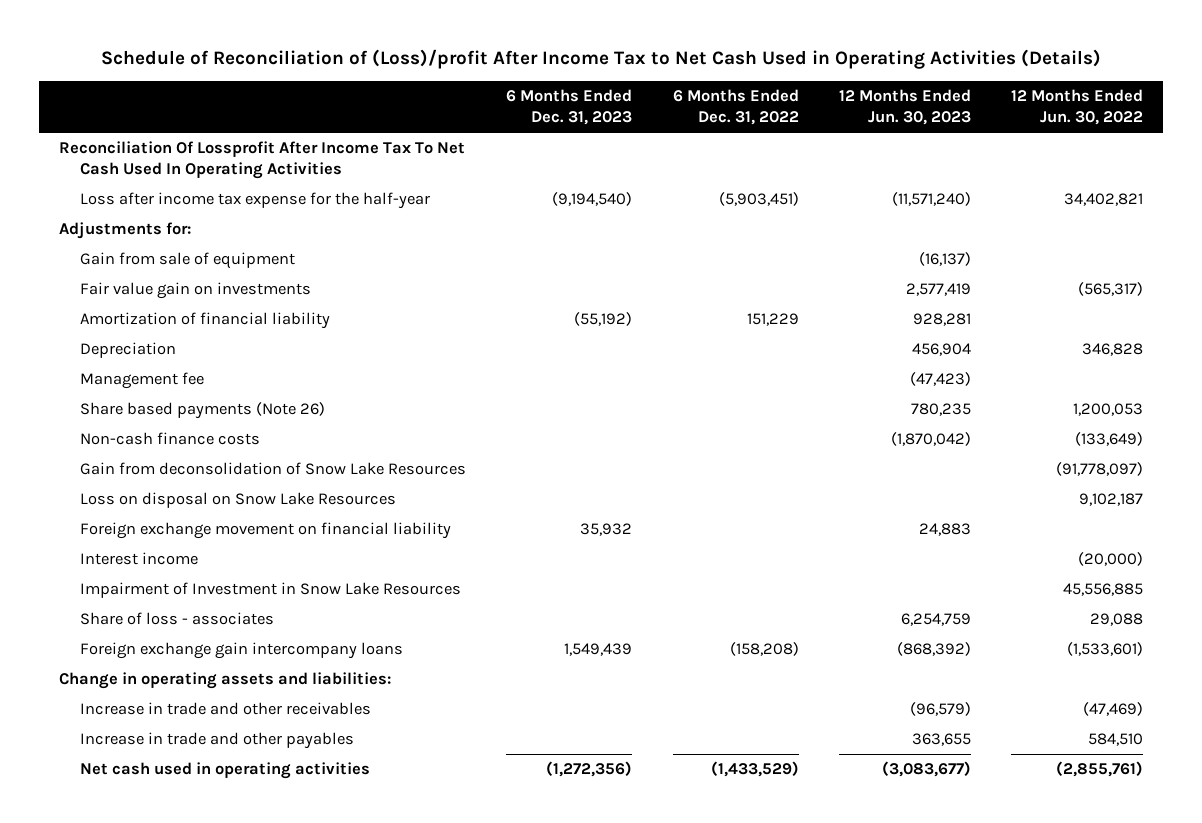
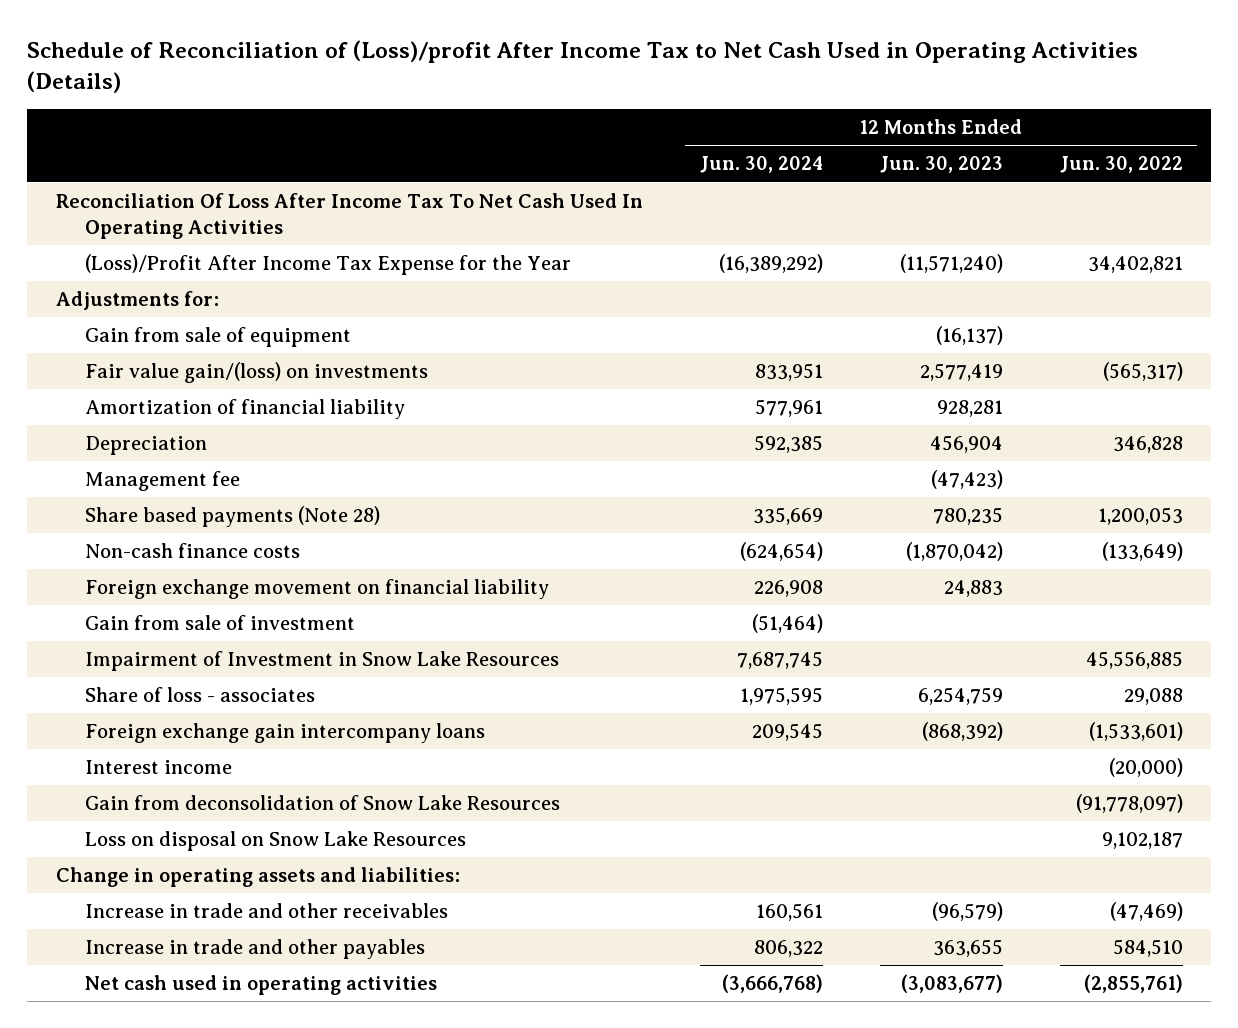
- | 6 Months Ended Dec. 31, 2023 | 6 Months Ended Dec. 31, 2022 | 12 Months Ended Jun. 30, 2023 | 12 Months Ended Jun. 30, 2022
+ | 12 Months Ended Jun. 30, 2024 | 12 Months Ended Jun. 30, 2023 | 12 Months Ended Jun. 30, 2022
- Reconciliation Of Lossprofit After Income Tax To Net Cash Used In Operating Activities
- Loss after income tax expense for the half-year | (9,194,540) | (5,903,451) | (11,571,240) | 34,402,821
+ Reconciliation Of Loss After Income Tax To Net Cash Used In Operating Activities
+ (Loss)/Profit After Income Tax Expense for the Year | (16,389,292) | (11,571,240) | 34,402,821
- Fair value gain on investments | | | 2,577,419 | (565,317)
+ Fair value gain/(loss) on investments | 833,951 | 2,577,419 | (565,317)
- Share based payments (Note 26) | | | 780,235 | 1,200,053
+ Share based payments (Note 28) | 335,669 | 780,235 | 1,200,053
+ Gain from sale of investment | (51,464) | |
moved down: Interest income | | | (20,000)
moved down: Gain from deconsolidation of Snow Lake Resources | | | (91,778,097)
moved down: Loss on disposal on Snow Lake Resources | | | 9,102,187

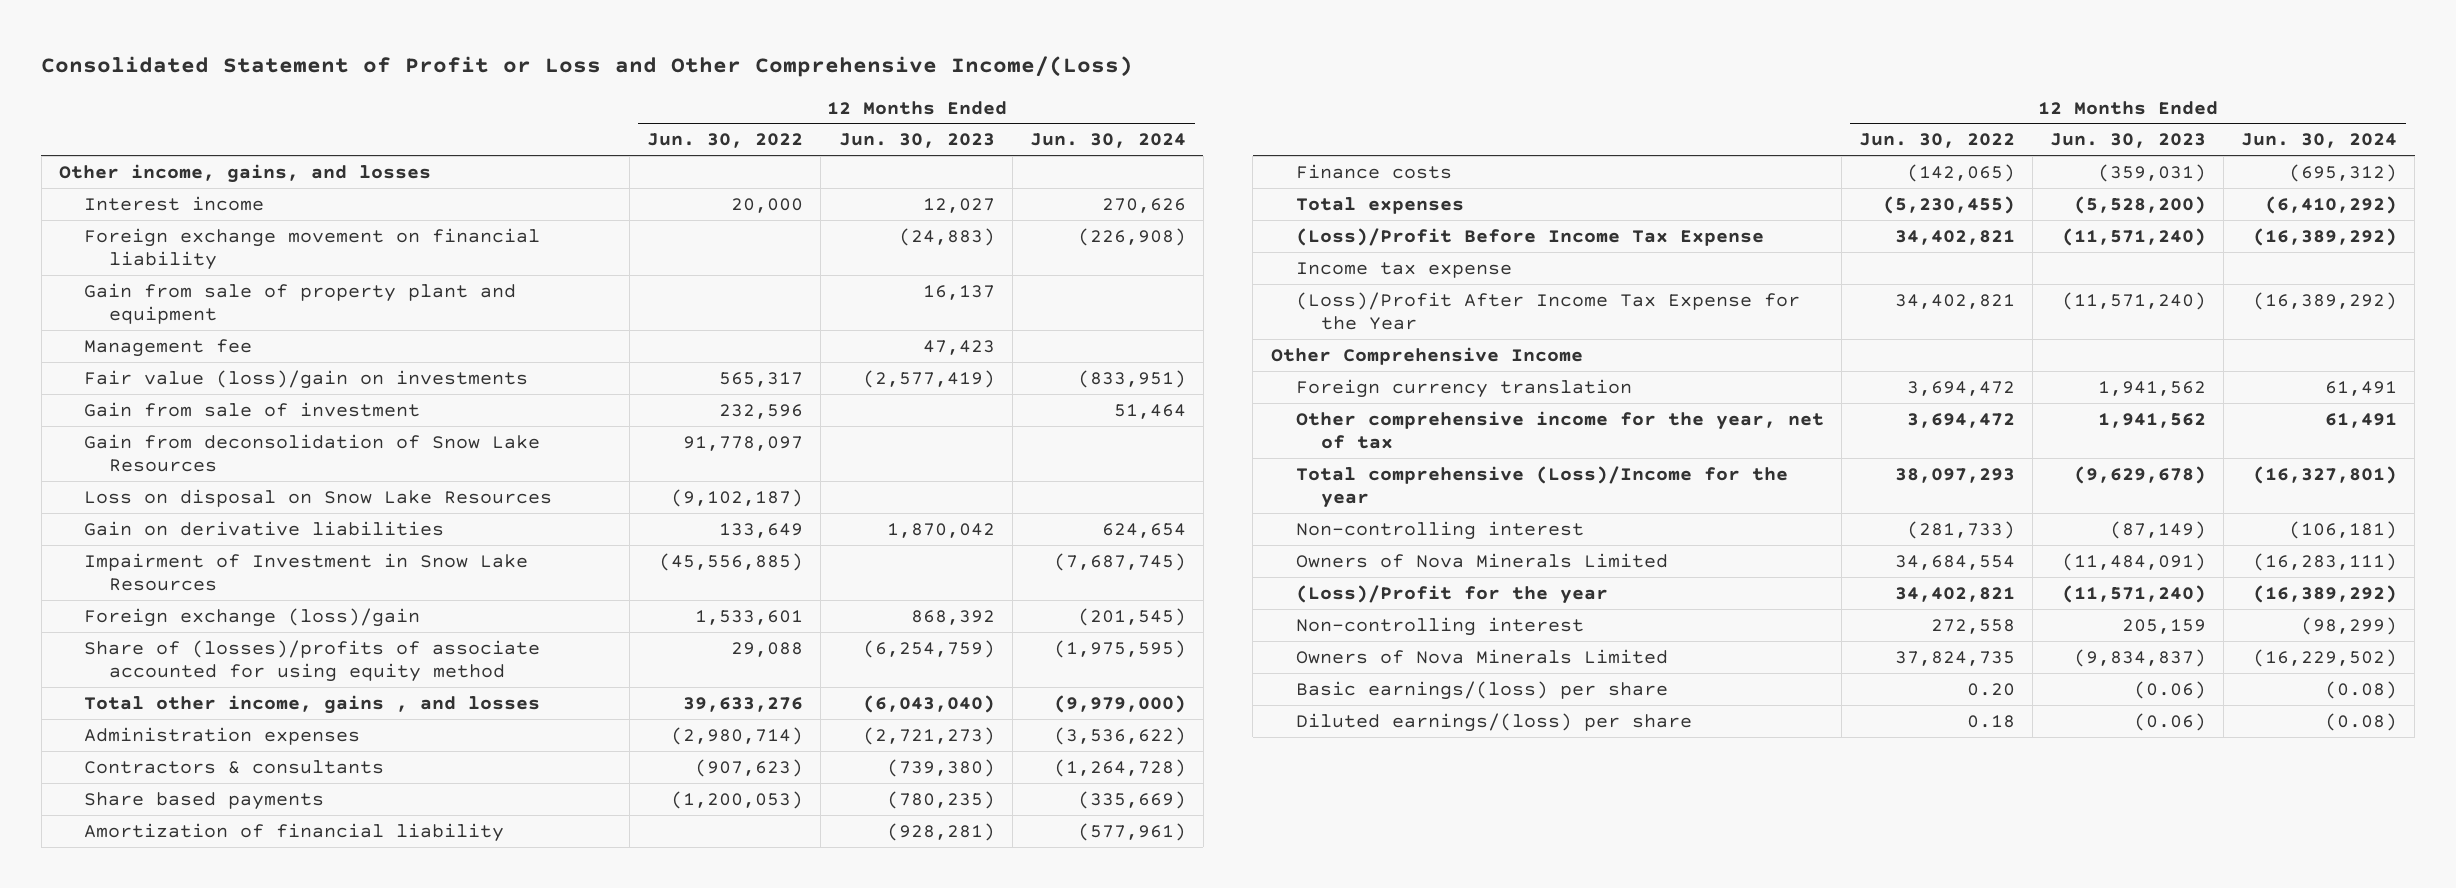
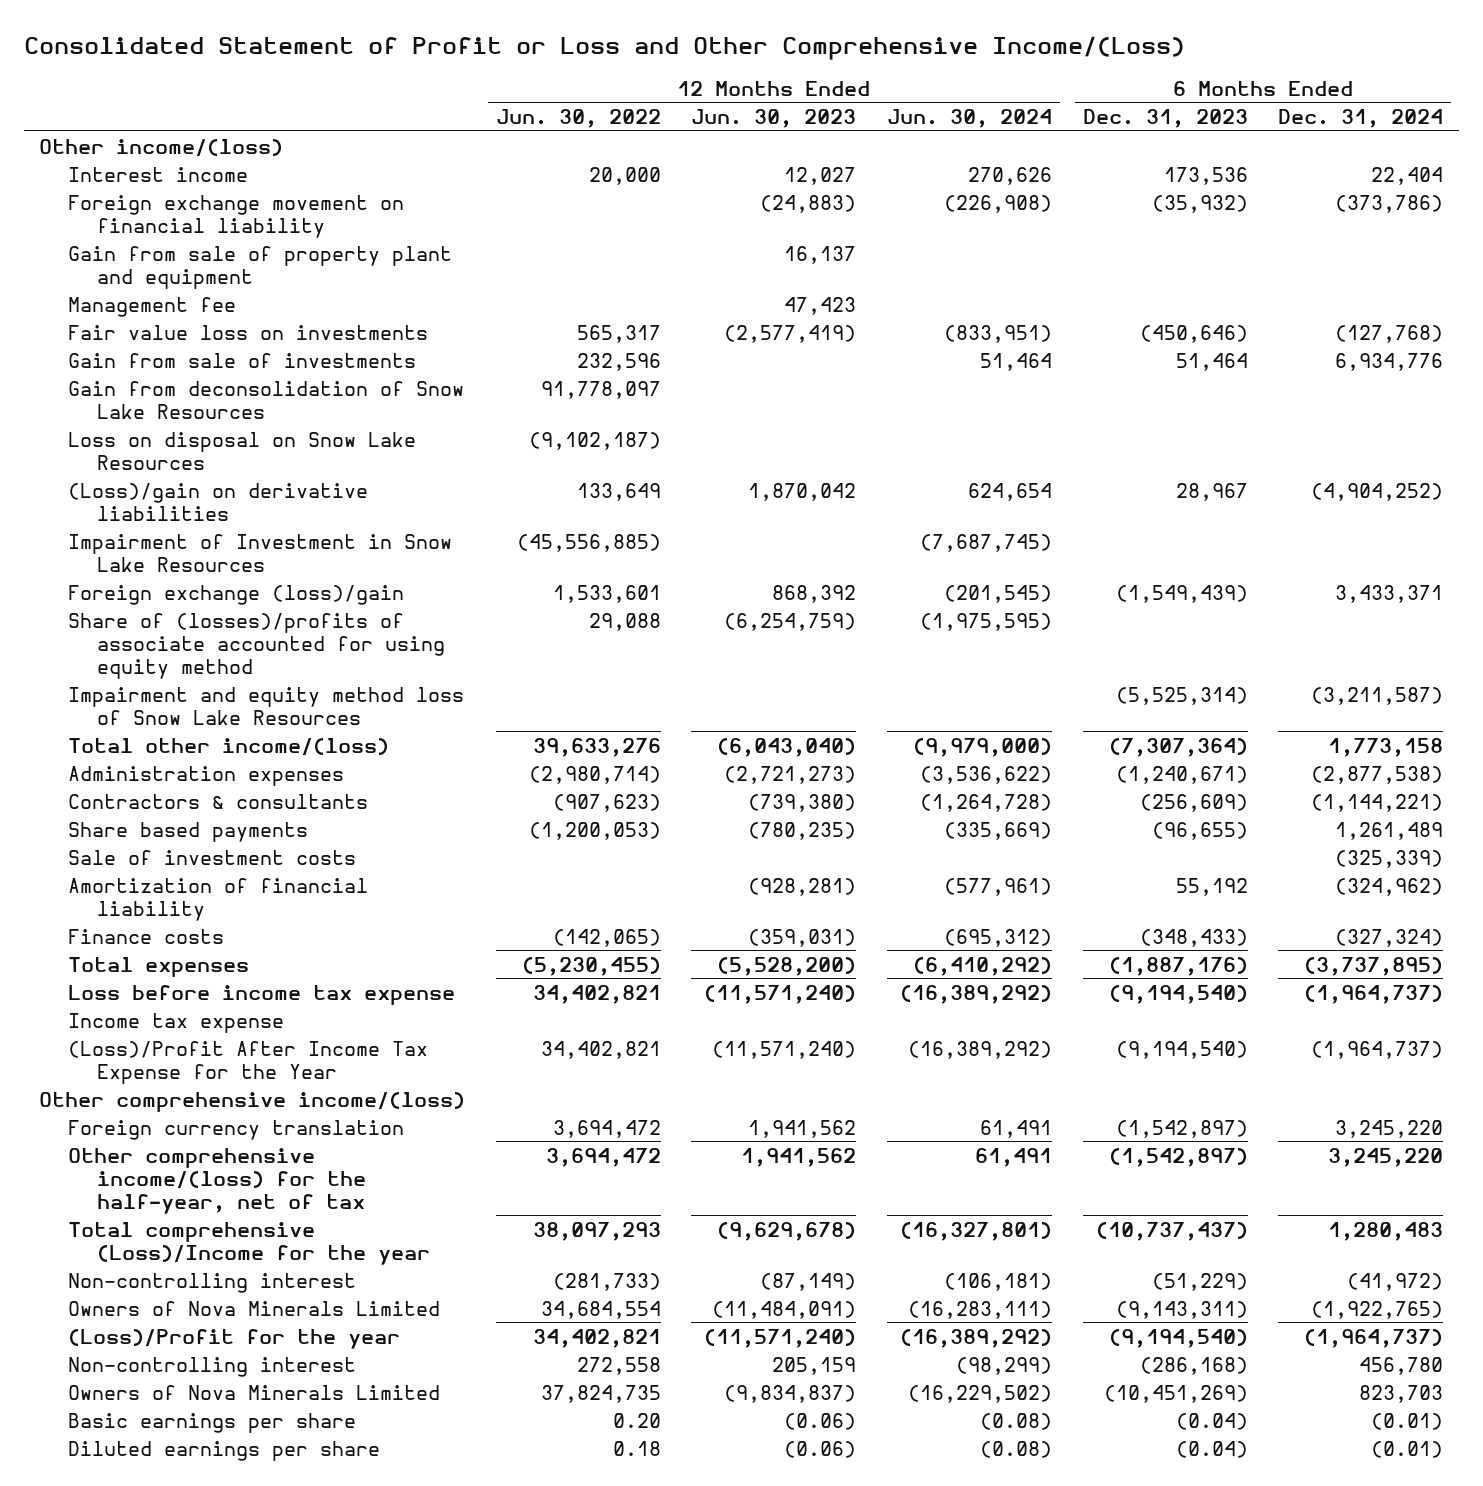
- | 12 Months Ended Jun. 30, 2022 | 12 Months Ended Jun. 30, 2023 | 12 Months Ended Jun. 30, 2024
+ | 12 Months Ended Jun. 30, 2022 | 12 Months Ended Jun. 30, 2023 | 12 Months Ended Jun. 30, 2024 | 6 Months Ended Dec. 31, 2023 | 6 Months Ended Dec. 31, 2024
- Other income, gains, and losses
+ Other income/(loss)
- Fair value (loss)/gain on investments | 565,317 | (2,577,419) | (833,951)
- Gain from sale of investment | 232,596 | | 51,464
+ Fair value loss on investments | 565,317 | (2,577,419) | (833,951) | (450,646) | (127,768)
+ Gain from sale of investments | 232,596 | | 51,464 | 51,464 | 6,934,776
- Gain on derivative liabilities | 133,649 | 1,870,042 | 624,654
+ (Loss)/gain on derivative liabilities | 133,649 | 1,870,042 | 624,654 | 28,967 | (4,904,252)
- Total other income, gains , and losses | 39,633,276 | (6,043,040) | (9,979,000)
+ Impairment and equity method loss of Snow Lake Resources | | | | (5,525,314) | (3,211,587)
+ Total other income/(loss) | 39,633,276 | (6,043,040) | (9,979,000) | (7,307,364) | 1,773,158
+ Sale of investment costs | | | | | (325,339)
- (Loss)/Profit Before Income Tax Expense | 34,402,821 | (11,571,240) | (16,389,292)
+ Loss before income tax expense | 34,402,821 | (11,571,240) | (16,389,292) | (9,194,540) | (1,964,737)
- Other Comprehensive Income
+ Other comprehensive income/(loss)
- Other comprehensive income for the year, net of tax | 3,694,472 | 1,941,562 | 61,491
+ Other comprehensive income/(loss) for the half-year, net of tax | 3,694,472 | 1,941,562 | 61,491 | (1,542,897) | 3,245,220
- Basic earnings/(loss) per share | 0.20 | (0.06) | (0.08)
- Diluted earnings/(loss) per share | 0.18 | (0.06) | (0.08)
+ Basic earnings per share | 0.20 | (0.06) | (0.08) | (0.04) | (0.01)
+ Diluted earnings per share | 0.18 | (0.06) | (0.08) | (0.04) | (0.01)

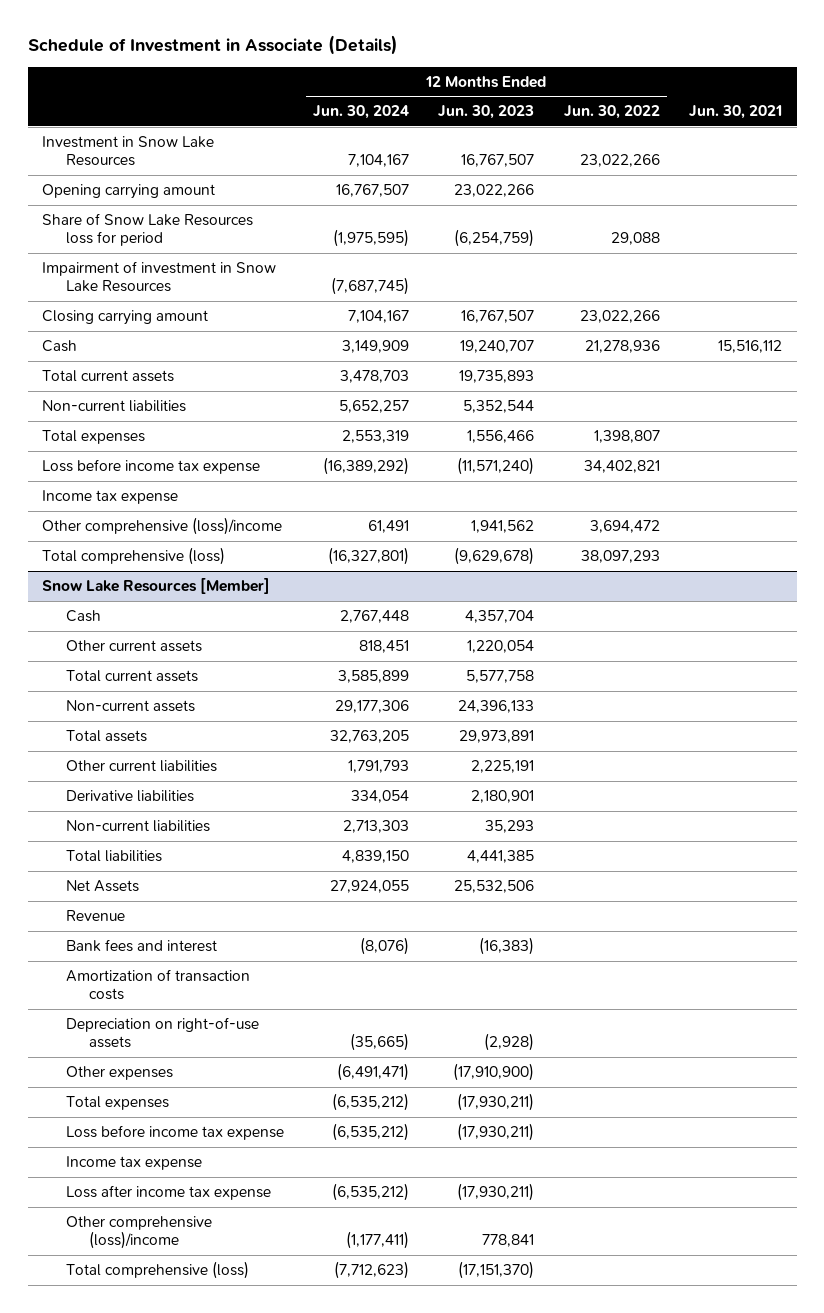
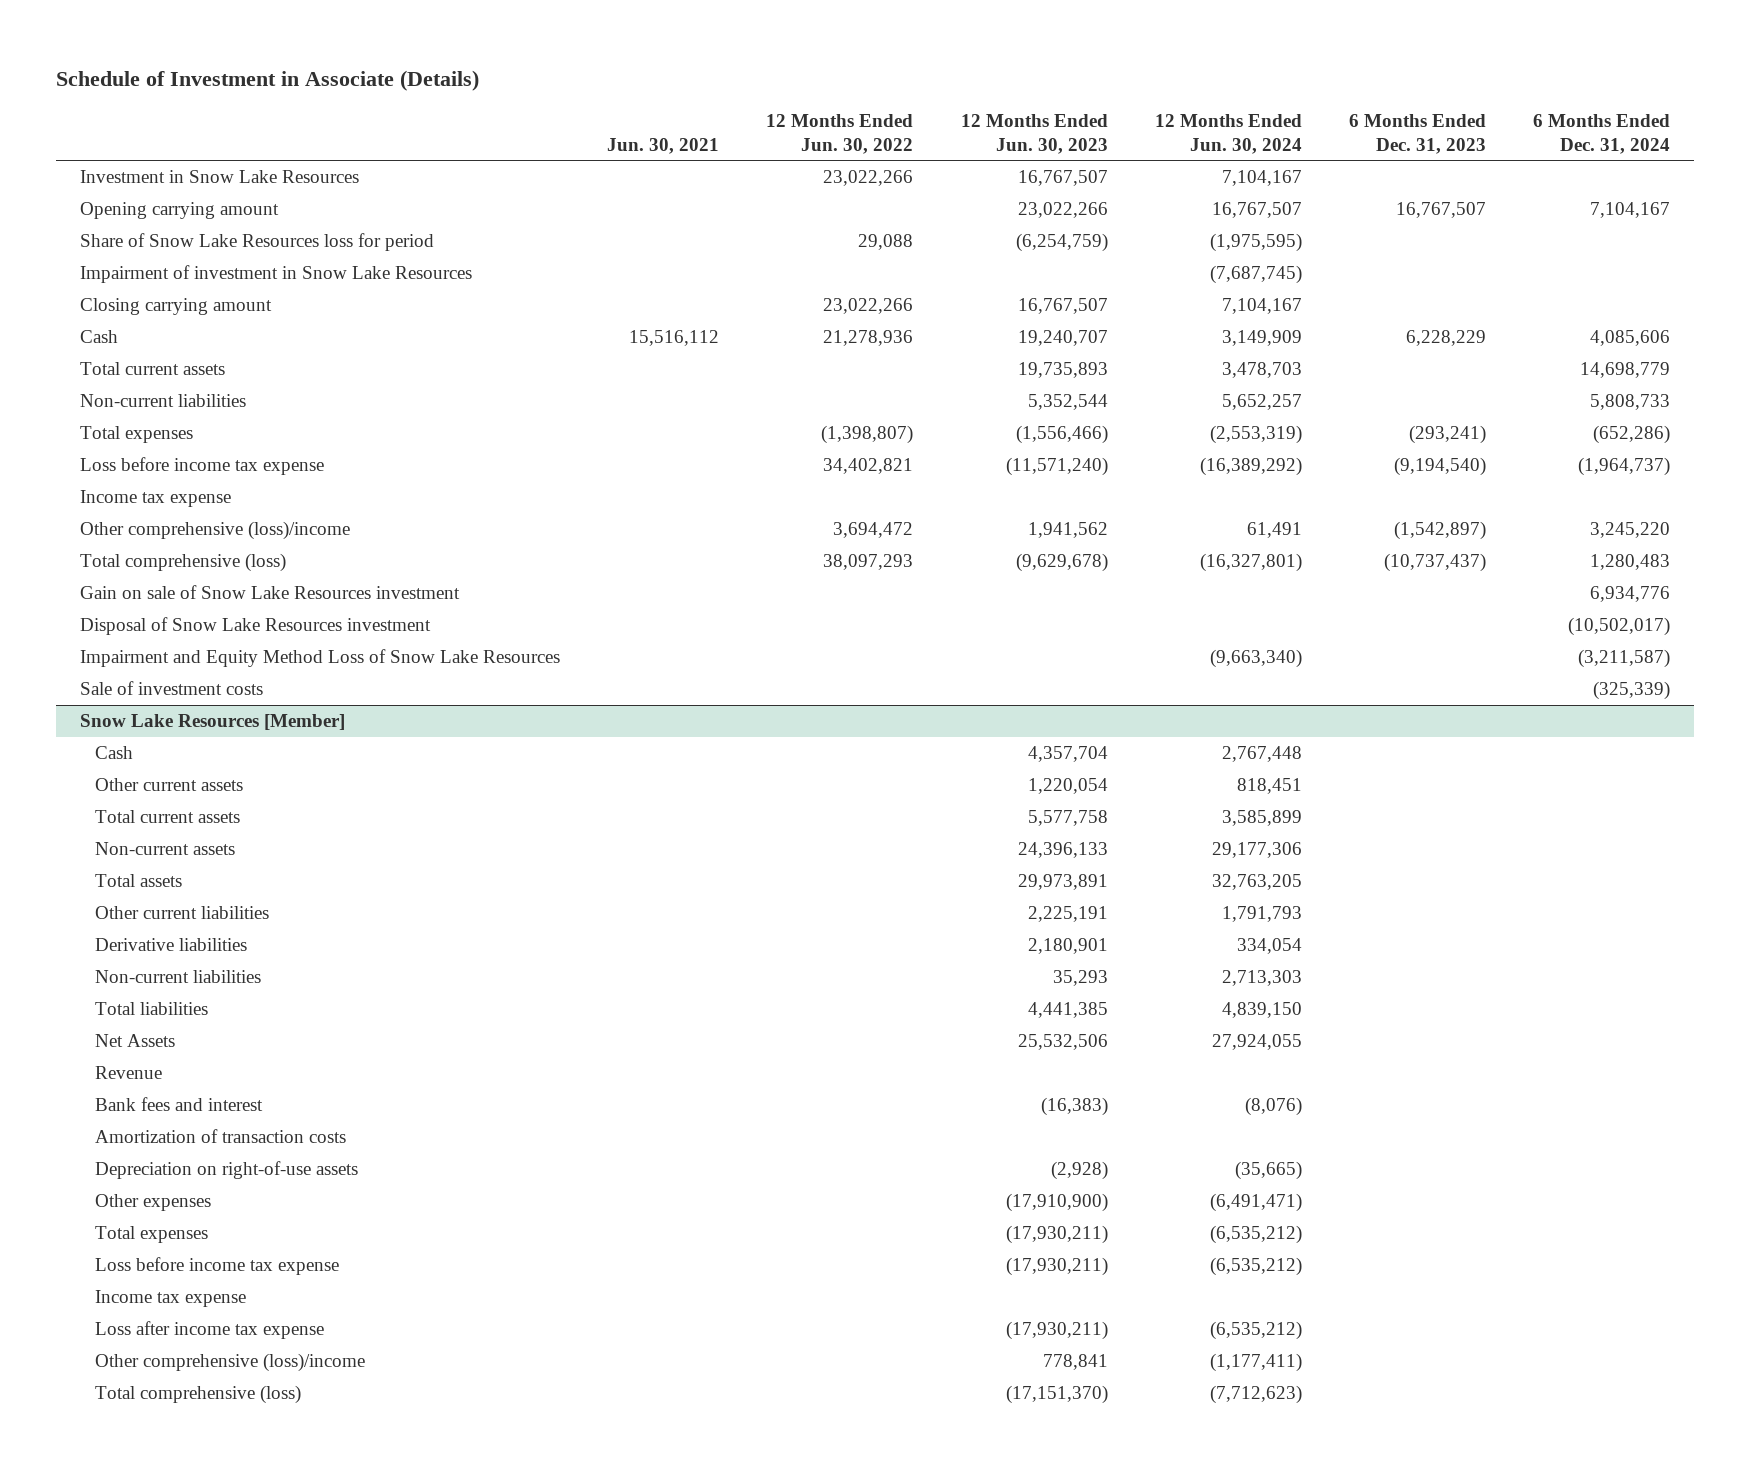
- | 12 Months Ended Jun. 30, 2024 | 12 Months Ended Jun. 30, 2023 | 12 Months Ended Jun. 30, 2022 | Jun. 30, 2021
+ | Jun. 30, 2021 | 12 Months Ended Jun. 30, 2022 | 12 Months Ended Jun. 30, 2023 | 12 Months Ended Jun. 30, 2024 | 6 Months Ended Dec. 31, 2023 | 6 Months Ended Dec. 31, 2024
- Total expenses | 2,553,319 | 1,556,466 | 1,398,807 |
+ Total expenses | | (1,398,807) | (1,556,466) | (2,553,319) | (293,241) | (652,286)
+ Gain on sale of Snow Lake Resources investment | | | | | | 6,934,776
+ Disposal of Snow Lake Resources investment | | | | | | (10,502,017)
+ Impairment and Equity Method Loss of Snow Lake Resources | | | | (9,663,340) | | (3,211,587)
+ Sale of investment costs | | | | | | (325,339)

